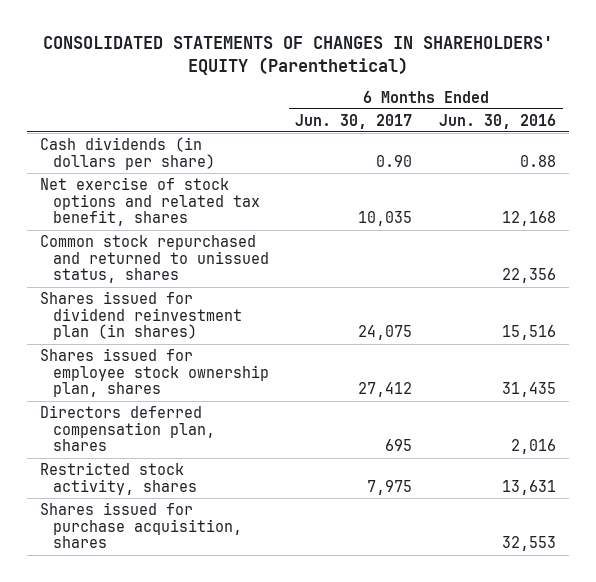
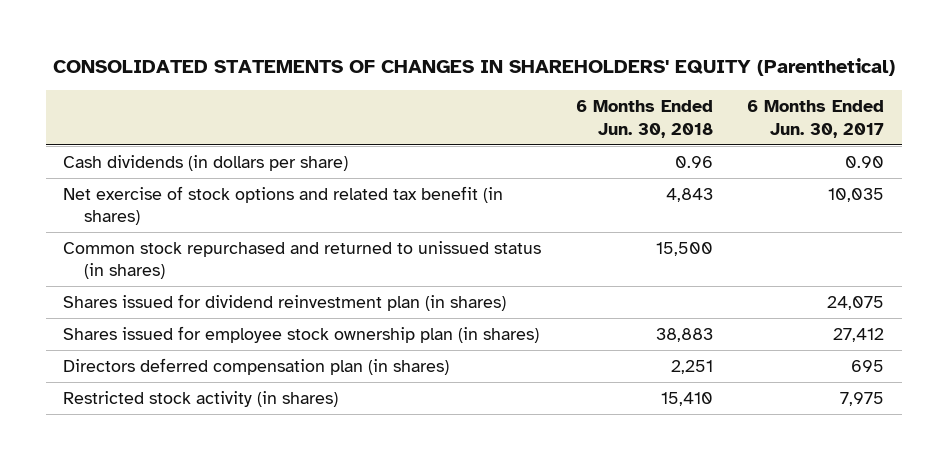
- | 6 Months Ended Jun. 30, 2017 | 6 Months Ended Jun. 30, 2016
+ | 6 Months Ended Jun. 30, 2018 | 6 Months Ended Jun. 30, 2017
- Net exercise of stock options and related tax benefit, shares | 10,035 | 12,168
- Common stock repurchased and returned to unissued status, shares | | 22,356
+ Net exercise of stock options and related tax benefit (in shares) | 4,843 | 10,035
+ Common stock repurchased and returned to unissued status (in shares) | 15,500 |
- Shares issued for employee stock ownership plan, shares | 27,412 | 31,435
- Directors deferred compensation plan, shares | 695 | 2,016
- Restricted stock activity, shares | 7,975 | 13,631
- Shares issued for purchase acquisition, shares | | 32,553
+ Shares issued for employee stock ownership plan (in shares) | 38,883 | 27,412
+ Directors deferred compensation plan (in shares) | 2,251 | 695
+ Restricted stock activity (in shares) | 15,410 | 7,975

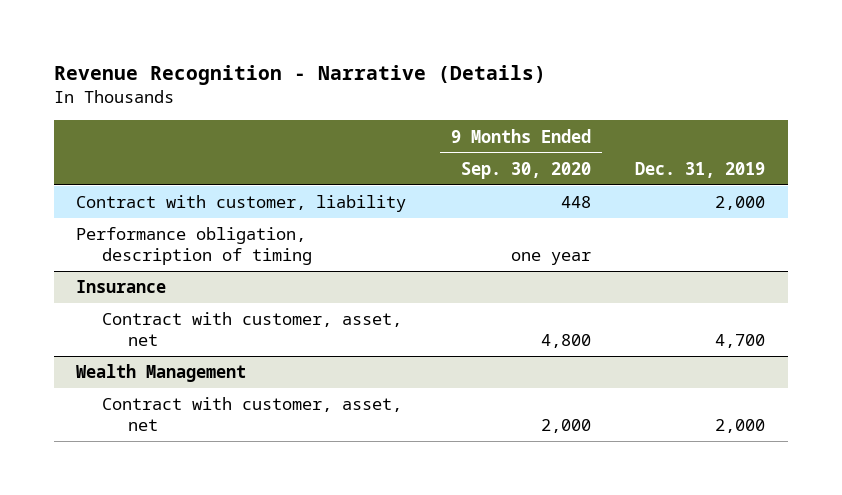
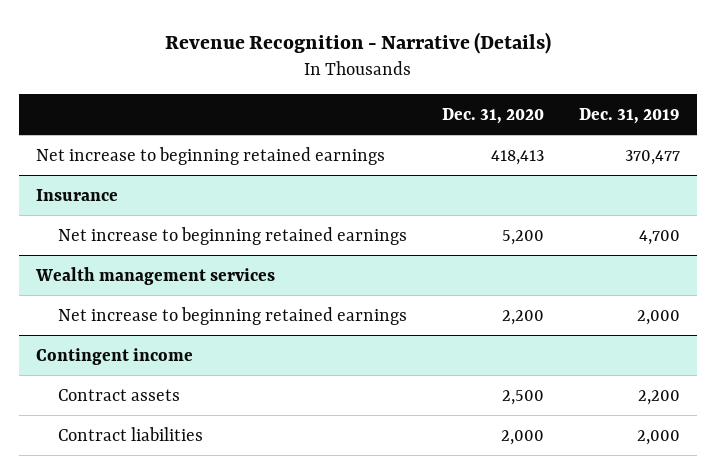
- | 9 Months Ended Sep. 30, 2020 | Dec. 31, 2019
+ | Dec. 31, 2020 | Dec. 31, 2019
- Contract with customer, liability | 448 | 2,000
- Performance obligation, description of timing | one year |
+ Net increase to beginning retained earnings | 418,413 | 370,477
@ Insurance
- Contract with customer, asset, net | 4,800 | 4,700
- Wealth Management
- Contract with customer, asset, net | 2,000 | 2,000
@ Insurance
+ Net increase to beginning retained earnings | 5,200 | 4,700
+ Wealth management services
+ Net increase to beginning retained earnings | 2,200 | 2,000
+ Contingent income
+ Contract assets | 2,500 | 2,200
+ Contract liabilities | 2,000 | 2,000

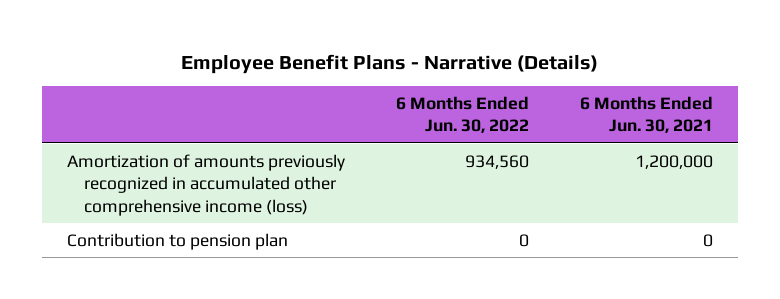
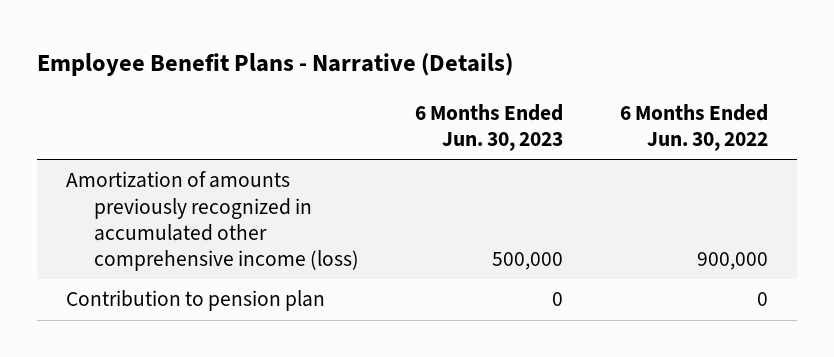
- | 6 Months Ended Jun. 30, 2022 | 6 Months Ended Jun. 30, 2021
+ | 6 Months Ended Jun. 30, 2023 | 6 Months Ended Jun. 30, 2022
- Amortization of amounts previously recognized in accumulated other comprehensive income (loss) | 934,560 | 1,200,000
+ Amortization of amounts previously recognized in accumulated other comprehensive income (loss) | 500,000 | 900,000

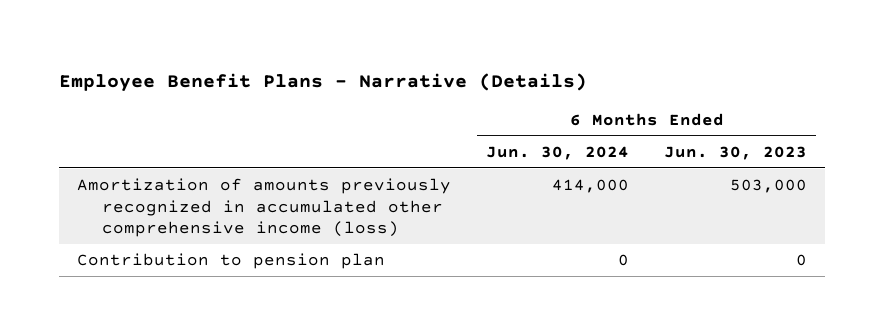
- | 6 Months Ended Jun. 30, 2023 | 6 Months Ended Jun. 30, 2022
+ | 6 Months Ended Jun. 30, 2024 | 6 Months Ended Jun. 30, 2023
- Amortization of amounts previously recognized in accumulated other comprehensive income (loss) | 500,000 | 900,000
+ Amortization of amounts previously recognized in accumulated other comprehensive income (loss) | 414,000 | 503,000

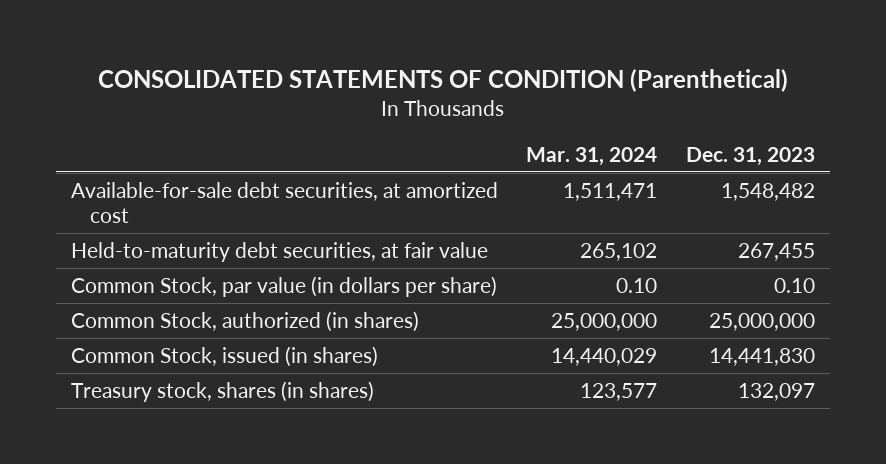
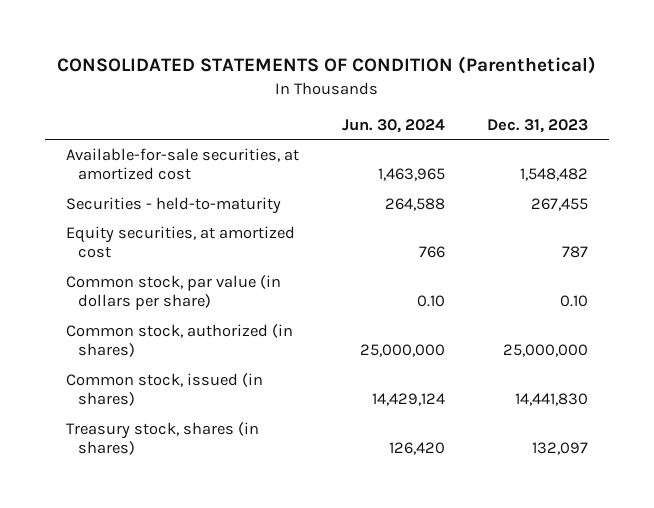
- | Mar. 31, 2024 | Dec. 31, 2023
+ | Jun. 30, 2024 | Dec. 31, 2023
- Available-for-sale debt securities, at amortized cost | 1,511,471 | 1,548,482
- Held-to-maturity debt securities, at fair value | 265,102 | 267,455
- Common Stock, par value (in dollars per share) | 0.10 | 0.10
- Common Stock, authorized (in shares) | 25,000,000 | 25,000,000
- Common Stock, issued (in shares) | 14,440,029 | 14,441,830
+ Available-for-sale securities, at amortized cost | 1,463,965 | 1,548,482
+ Securities - held-to-maturity | 264,588 | 267,455
+ Equity securities, at amortized cost | 766 | 787
+ Common stock, par value (in dollars per share) | 0.10 | 0.10
+ Common stock, authorized (in shares) | 25,000,000 | 25,000,000
+ Common stock, issued (in shares) | 14,429,124 | 14,441,830

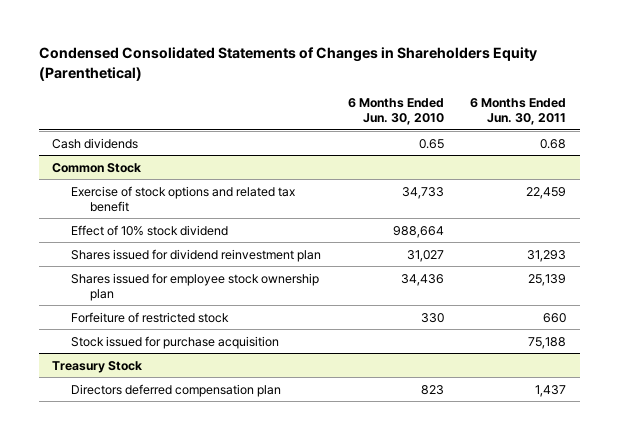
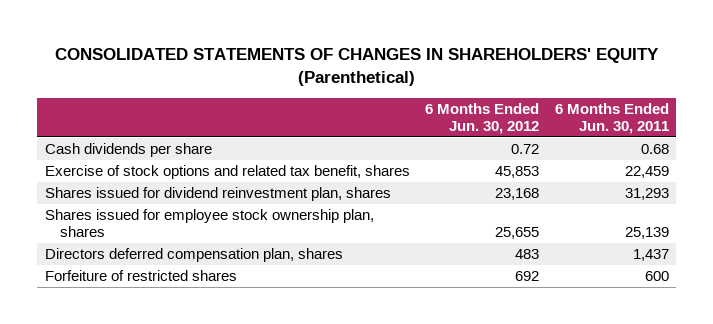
- Condensed Consolidated Statements of Changes in Shareholders Equity (Parenthetical)
+ CONSOLIDATED STATEMENTS OF CHANGES IN SHAREHOLDERS' EQUITY (Parenthetical)
- | 6 Months Ended Jun. 30, 2010 | 6 Months Ended Jun. 30, 2011
+ | 6 Months Ended Jun. 30, 2012 | 6 Months Ended Jun. 30, 2011
- Cash dividends | 0.65 | 0.68
- Common Stock
- Exercise of stock options and related tax benefit | 34,733 | 22,459
- Effect of 10% stock dividend | 988,664 |
- Shares issued for dividend reinvestment plan | 31,027 | 31,293
- Shares issued for employee stock ownership plan | 34,436 | 25,139
- Forfeiture of restricted stock | 330 | 660
- Stock issued for purchase acquisition | | 75,188
- Treasury Stock
- Directors deferred compensation plan | 823 | 1,437
+ Cash dividends per share | 0.72 | 0.68
+ Exercise of stock options and related tax benefit, shares | 45,853 | 22,459
+ Shares issued for dividend reinvestment plan, shares | 23,168 | 31,293
+ Shares issued for employee stock ownership plan, shares | 25,655 | 25,139
+ Directors deferred compensation plan, shares | 483 | 1,437
+ Forfeiture of restricted shares | 692 | 600

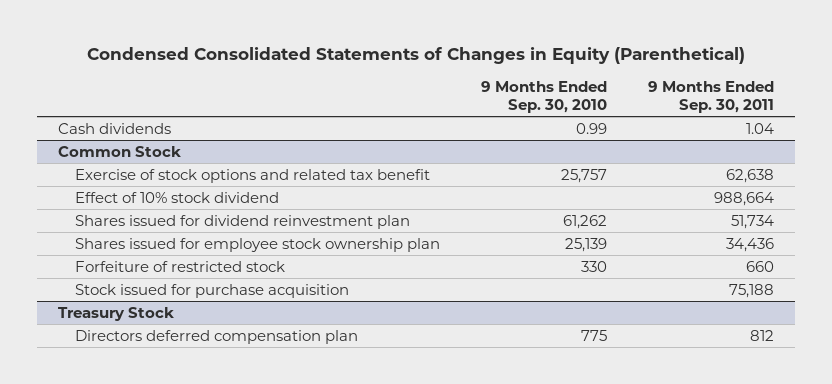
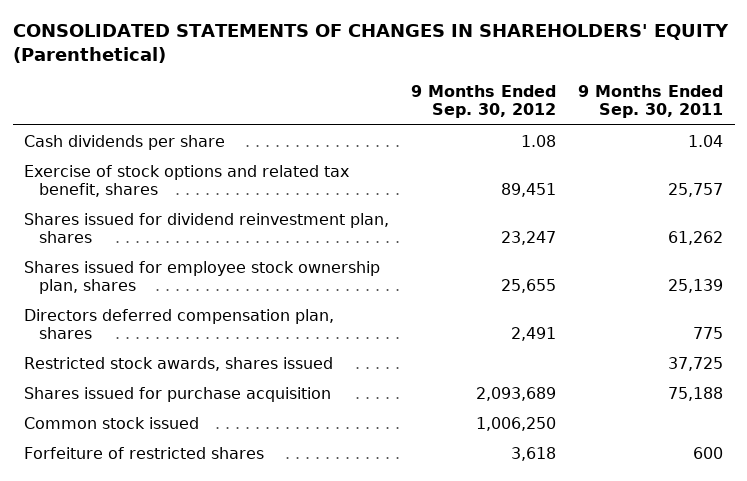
- Condensed Consolidated Statements of Changes in Equity (Parenthetical)
+ CONSOLIDATED STATEMENTS OF CHANGES IN SHAREHOLDERS' EQUITY (Parenthetical)
- | 9 Months Ended Sep. 30, 2010 | 9 Months Ended Sep. 30, 2011
+ | 9 Months Ended Sep. 30, 2012 | 9 Months Ended Sep. 30, 2011
- Cash dividends | 0.99 | 1.04
- Common Stock
- Exercise of stock options and related tax benefit | 25,757 | 62,638
- Effect of 10% stock dividend | | 988,664
- Shares issued for dividend reinvestment plan | 61,262 | 51,734
- Shares issued for employee stock ownership plan | 25,139 | 34,436
- Forfeiture of restricted stock | 330 | 660
- Stock issued for purchase acquisition | | 75,188
- Treasury Stock
- Directors deferred compensation plan | 775 | 812
+ Cash dividends per share | 1.08 | 1.04
+ Exercise of stock options and related tax benefit, shares | 89,451 | 25,757
+ Shares issued for dividend reinvestment plan, shares | 23,247 | 61,262
+ Shares issued for employee stock ownership plan, shares | 25,655 | 25,139
+ Directors deferred compensation plan, shares | 2,491 | 775
+ Restricted stock awards, shares issued | | 37,725
+ Shares issued for purchase acquisition | 2,093,689 | 75,188
+ Common stock issued | 1,006,250 |
+ Forfeiture of restricted shares | 3,618 | 600

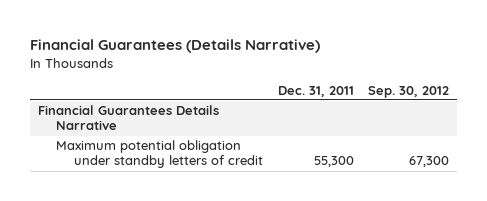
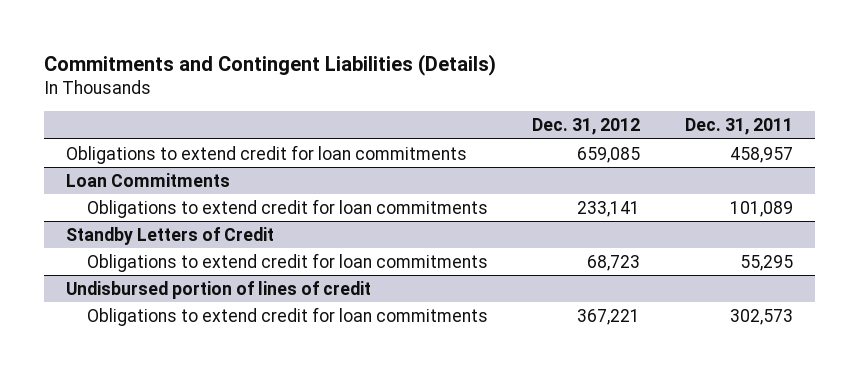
- Financial Guarantees (Details Narrative)
+ Commitments and Contingent Liabilities (Details)
- | Dec. 31, 2011 | Sep. 30, 2012
+ | Dec. 31, 2012 | Dec. 31, 2011
- Financial Guarantees Details Narrative
- Maximum potential obligation under standby letters of credit | 55,300 | 67,300
+ Obligations to extend credit for loan commitments | 659,085 | 458,957
+ Loan Commitments
+ Obligations to extend credit for loan commitments | 233,141 | 101,089
+ Standby Letters of Credit
+ Obligations to extend credit for loan commitments | 68,723 | 55,295
+ Undisbursed portion of lines of credit
+ Obligations to extend credit for loan commitments | 367,221 | 302,573

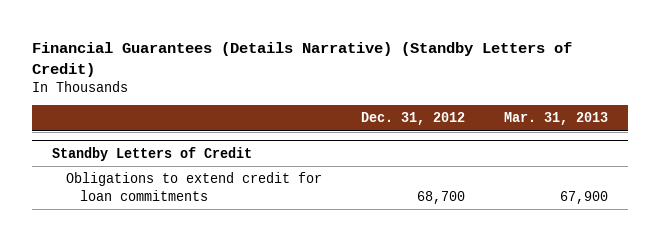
- Commitments and Contingent Liabilities (Details)
+ Financial Guarantees (Details Narrative) (Standby Letters of Credit)
- | Dec. 31, 2012 | Dec. 31, 2011
+ | Dec. 31, 2012 | Mar. 31, 2013
- Obligations to extend credit for loan commitments | 659,085 | 458,957
- Loan Commitments
- Obligations to extend credit for loan commitments | 233,141 | 101,089
@ Standby Letters of Credit
- Obligations to extend credit for loan commitments | 68,723 | 55,295
- Undisbursed portion of lines of credit
- Obligations to extend credit for loan commitments | 367,221 | 302,573
@ Standby Letters of Credit
+ Obligations to extend credit for loan commitments | 68,700 | 67,900

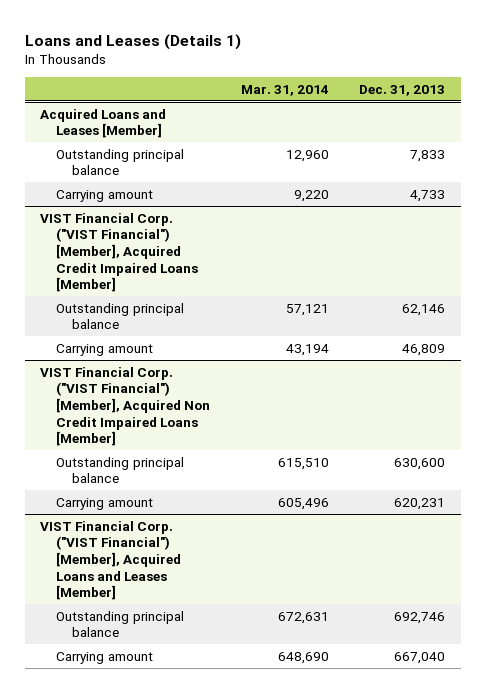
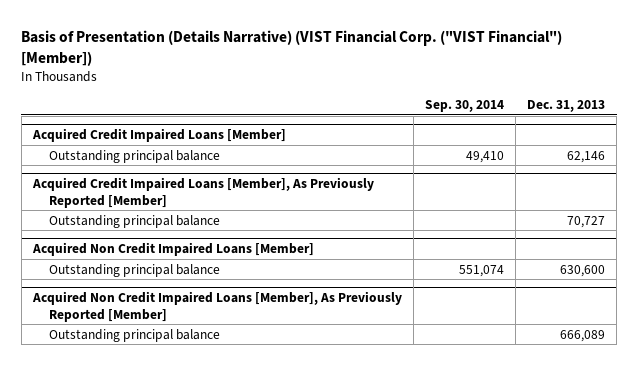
- Loans and Leases (Details 1)
+ Basis of Presentation (Details Narrative) (VIST Financial Corp. ("VIST Financial") [Member])
- | Mar. 31, 2014 | Dec. 31, 2013
+ | Sep. 30, 2014 | Dec. 31, 2013
- Acquired Loans and Leases [Member]
- Outstanding principal balance | 12,960 | 7,833
- Carrying amount | 9,220 | 4,733
- VIST Financial Corp. ("VIST Financial") [Member], Acquired Credit Impaired Loans [Member]
+ Acquired Credit Impaired Loans [Member]
- Carrying amount | 43,194 | 46,809
- VIST Financial Corp. ("VIST Financial") [Member], Acquired Non Credit Impaired Loans [Member]
+ Acquired Credit Impaired Loans [Member], As Previously Reported [Member]
+ Outstanding principal balance | | 70,727
+ Acquired Non Credit Impaired Loans [Member]
- Carrying amount | 605,496 | 620,231
- VIST Financial Corp. ("VIST Financial") [Member], Acquired Loans and Leases [Member]
- Outstanding principal balance | 672,631 | 692,746
- Carrying amount | 648,690 | 667,040
+ Acquired Non Credit Impaired Loans [Member], As Previously Reported [Member]
+ Outstanding principal balance | | 666,089

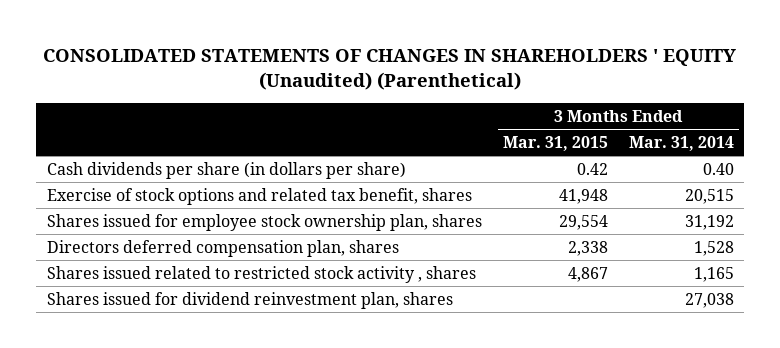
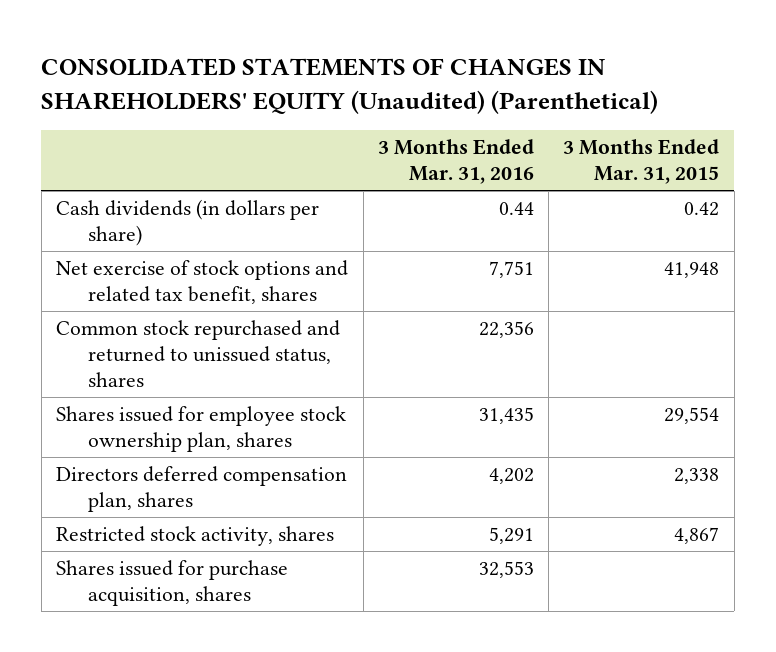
- CONSOLIDATED STATEMENTS OF CHANGES IN SHAREHOLDERS ' EQUITY (Unaudited) (Parenthetical)
+ CONSOLIDATED STATEMENTS OF CHANGES IN SHAREHOLDERS' EQUITY (Unaudited) (Parenthetical)
- | 3 Months Ended Mar. 31, 2015 | 3 Months Ended Mar. 31, 2014
+ | 3 Months Ended Mar. 31, 2016 | 3 Months Ended Mar. 31, 2015
- Cash dividends per share (in dollars per share) | 0.42 | 0.40
- Exercise of stock options and related tax benefit, shares | 41,948 | 20,515
+ Cash dividends (in dollars per share) | 0.44 | 0.42
+ Net exercise of stock options and related tax benefit, shares | 7,751 | 41,948
+ Common stock repurchased and returned to unissued status, shares | 22,356 |
- Shares issued related to restricted stock activity , shares | 4,867 | 1,165
- Shares issued for dividend reinvestment plan, shares | | 27,038
+ Restricted stock activity, shares | 5,291 | 4,867
+ Shares issued for purchase acquisition, shares | 32,553 |

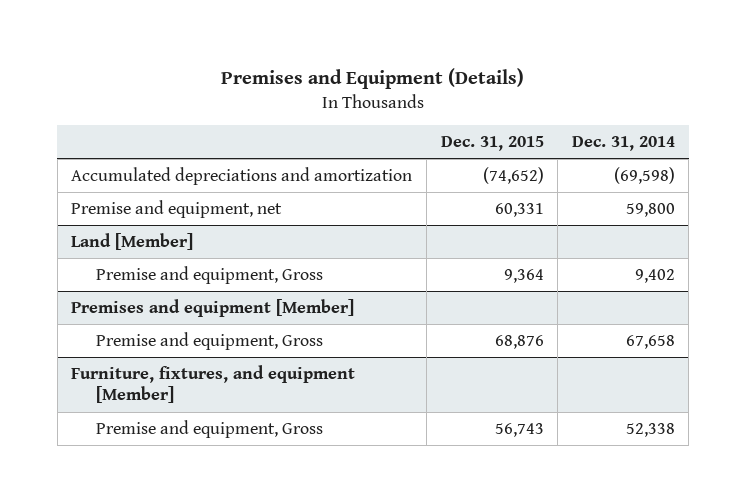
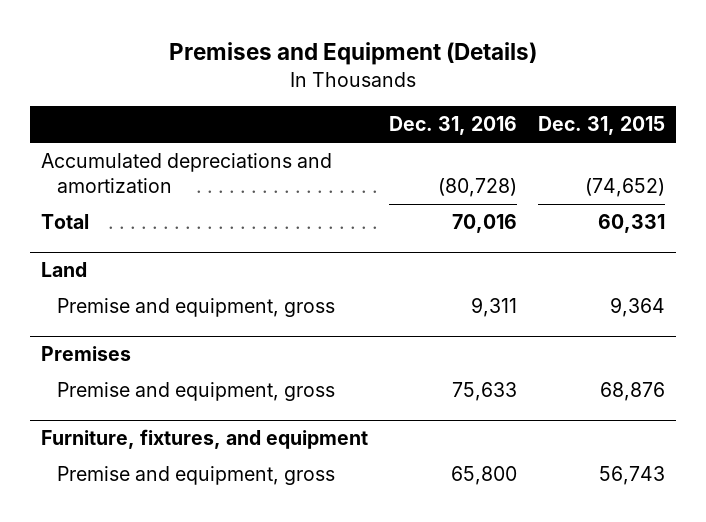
- | Dec. 31, 2015 | Dec. 31, 2014
+ | Dec. 31, 2016 | Dec. 31, 2015
- Premise and equipment, net | 60,331 | 59,800
- Land [Member]
- Premise and equipment, Gross | 9,364 | 9,402
- Premises and equipment [Member]
- Premise and equipment, Gross | 68,876 | 67,658
- Furniture, fixtures, and equipment [Member]
- Premise and equipment, Gross | 56,743 | 52,338
+ Total | 70,016 | 60,331
+ Land
+ Premise and equipment, gross | 9,311 | 9,364
+ Premises
+ Premise and equipment, gross | 75,633 | 68,876
+ Furniture, fixtures, and equipment
+ Premise and equipment, gross | 65,800 | 56,743

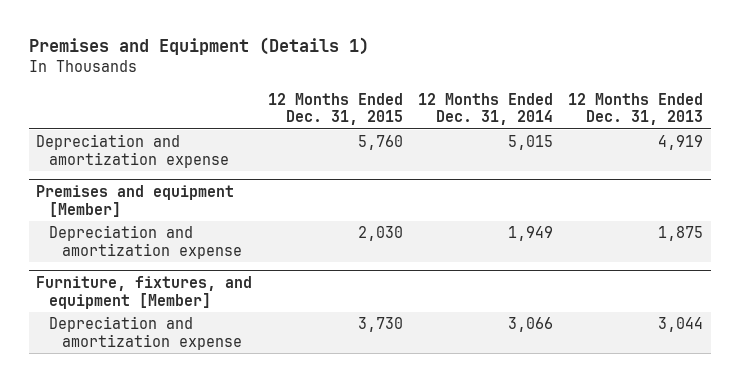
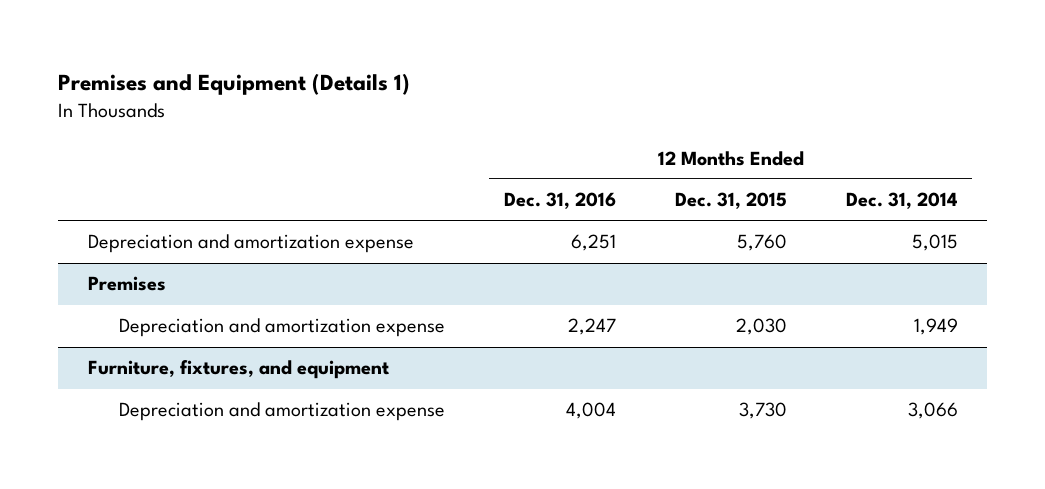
- | 12 Months Ended Dec. 31, 2015 | 12 Months Ended Dec. 31, 2014 | 12 Months Ended Dec. 31, 2013
+ | 12 Months Ended Dec. 31, 2016 | 12 Months Ended Dec. 31, 2015 | 12 Months Ended Dec. 31, 2014
- Premises and equipment [Member]
+ Premises
- Furniture, fixtures, and equipment [Member]
+ Furniture, fixtures, and equipment

